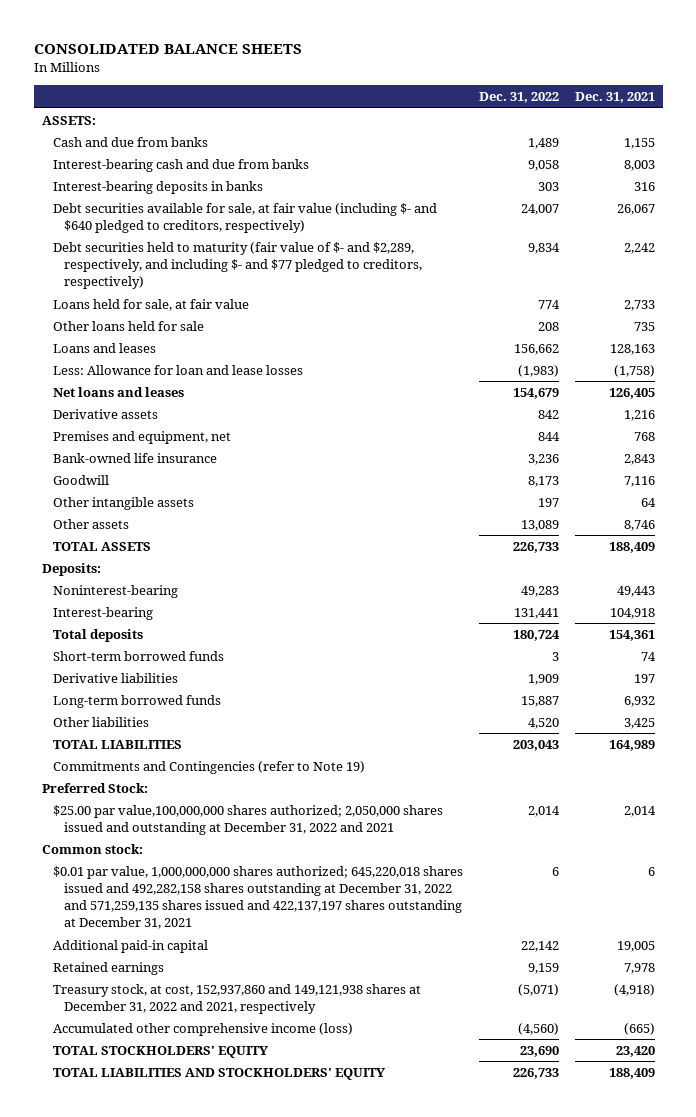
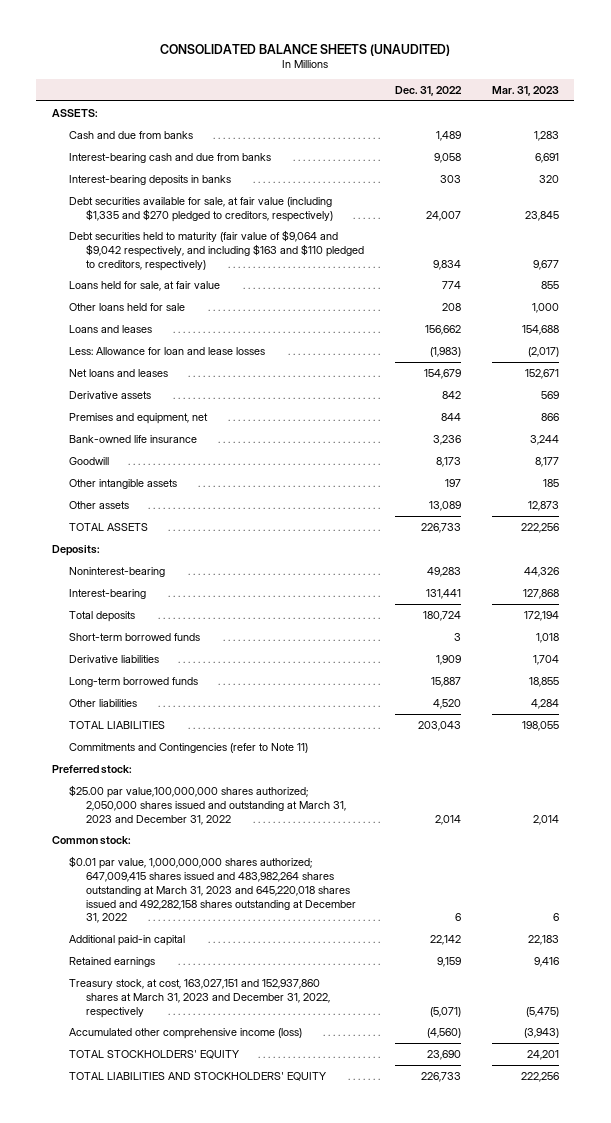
- CONSOLIDATED BALANCE SHEETS
+ CONSOLIDATED BALANCE SHEETS (UNAUDITED)
- | Dec. 31, 2022 | Dec. 31, 2021
+ | Dec. 31, 2022 | Mar. 31, 2023
- Debt securities available for sale, at fair value (including $- and $640 pledged to creditors, respectively) | 24,007 | 26,067
- Debt securities held to maturity (fair value of $- and $2,289, respectively, and including $- and $77 pledged to creditors, respectively) | 9,834 | 2,242
+ Debt securities available for sale, at fair value (including $1,335 and $270 pledged to creditors, respectively) | 24,007 | 23,845
+ Debt securities held to maturity (fair value of $9,064 and $9,042 respectively, and including $163 and $110 pledged to creditors, respectively) | 9,834 | 9,677
- Commitments and Contingencies (refer to Note 19)
- Preferred Stock:
- $25.00 par value,100,000,000 shares authorized; 2,050,000 shares issued and outstanding at December 31, 2022 and 2021 | 2,014 | 2,014
+ Commitments and Contingencies (refer to Note 11)
+ Preferred stock:
+ $25.00 par value,100,000,000 shares authorized; 2,050,000 shares issued and outstanding at March 31, 2023 and December 31, 2022 | 2,014 | 2,014
- $0.01 par value, 1,000,000,000 shares authorized; 645,220,018 shares issued and 492,282,158 shares outstanding at December 31, 2022 and 571,259,135 shares issued and 422,137,197 shares outstanding at December 31, 2021 | 6 | 6
+ $0.01 par value, 1,000,000,000 shares authorized; 647,009,415 shares issued and 483,982,264 shares outstanding at March 31, 2023 and 645,220,018 shares issued and 492,282,158 shares outstanding at December 31, 2022 | 6 | 6
- Treasury stock, at cost, 152,937,860 and 149,121,938 shares at December 31, 2022 and 2021, respectively | (5,071) | (4,918)
+ Treasury stock, at cost, 163,027,151 and 152,937,860 shares at March 31, 2023 and December 31, 2022, respectively | (5,071) | (5,475)

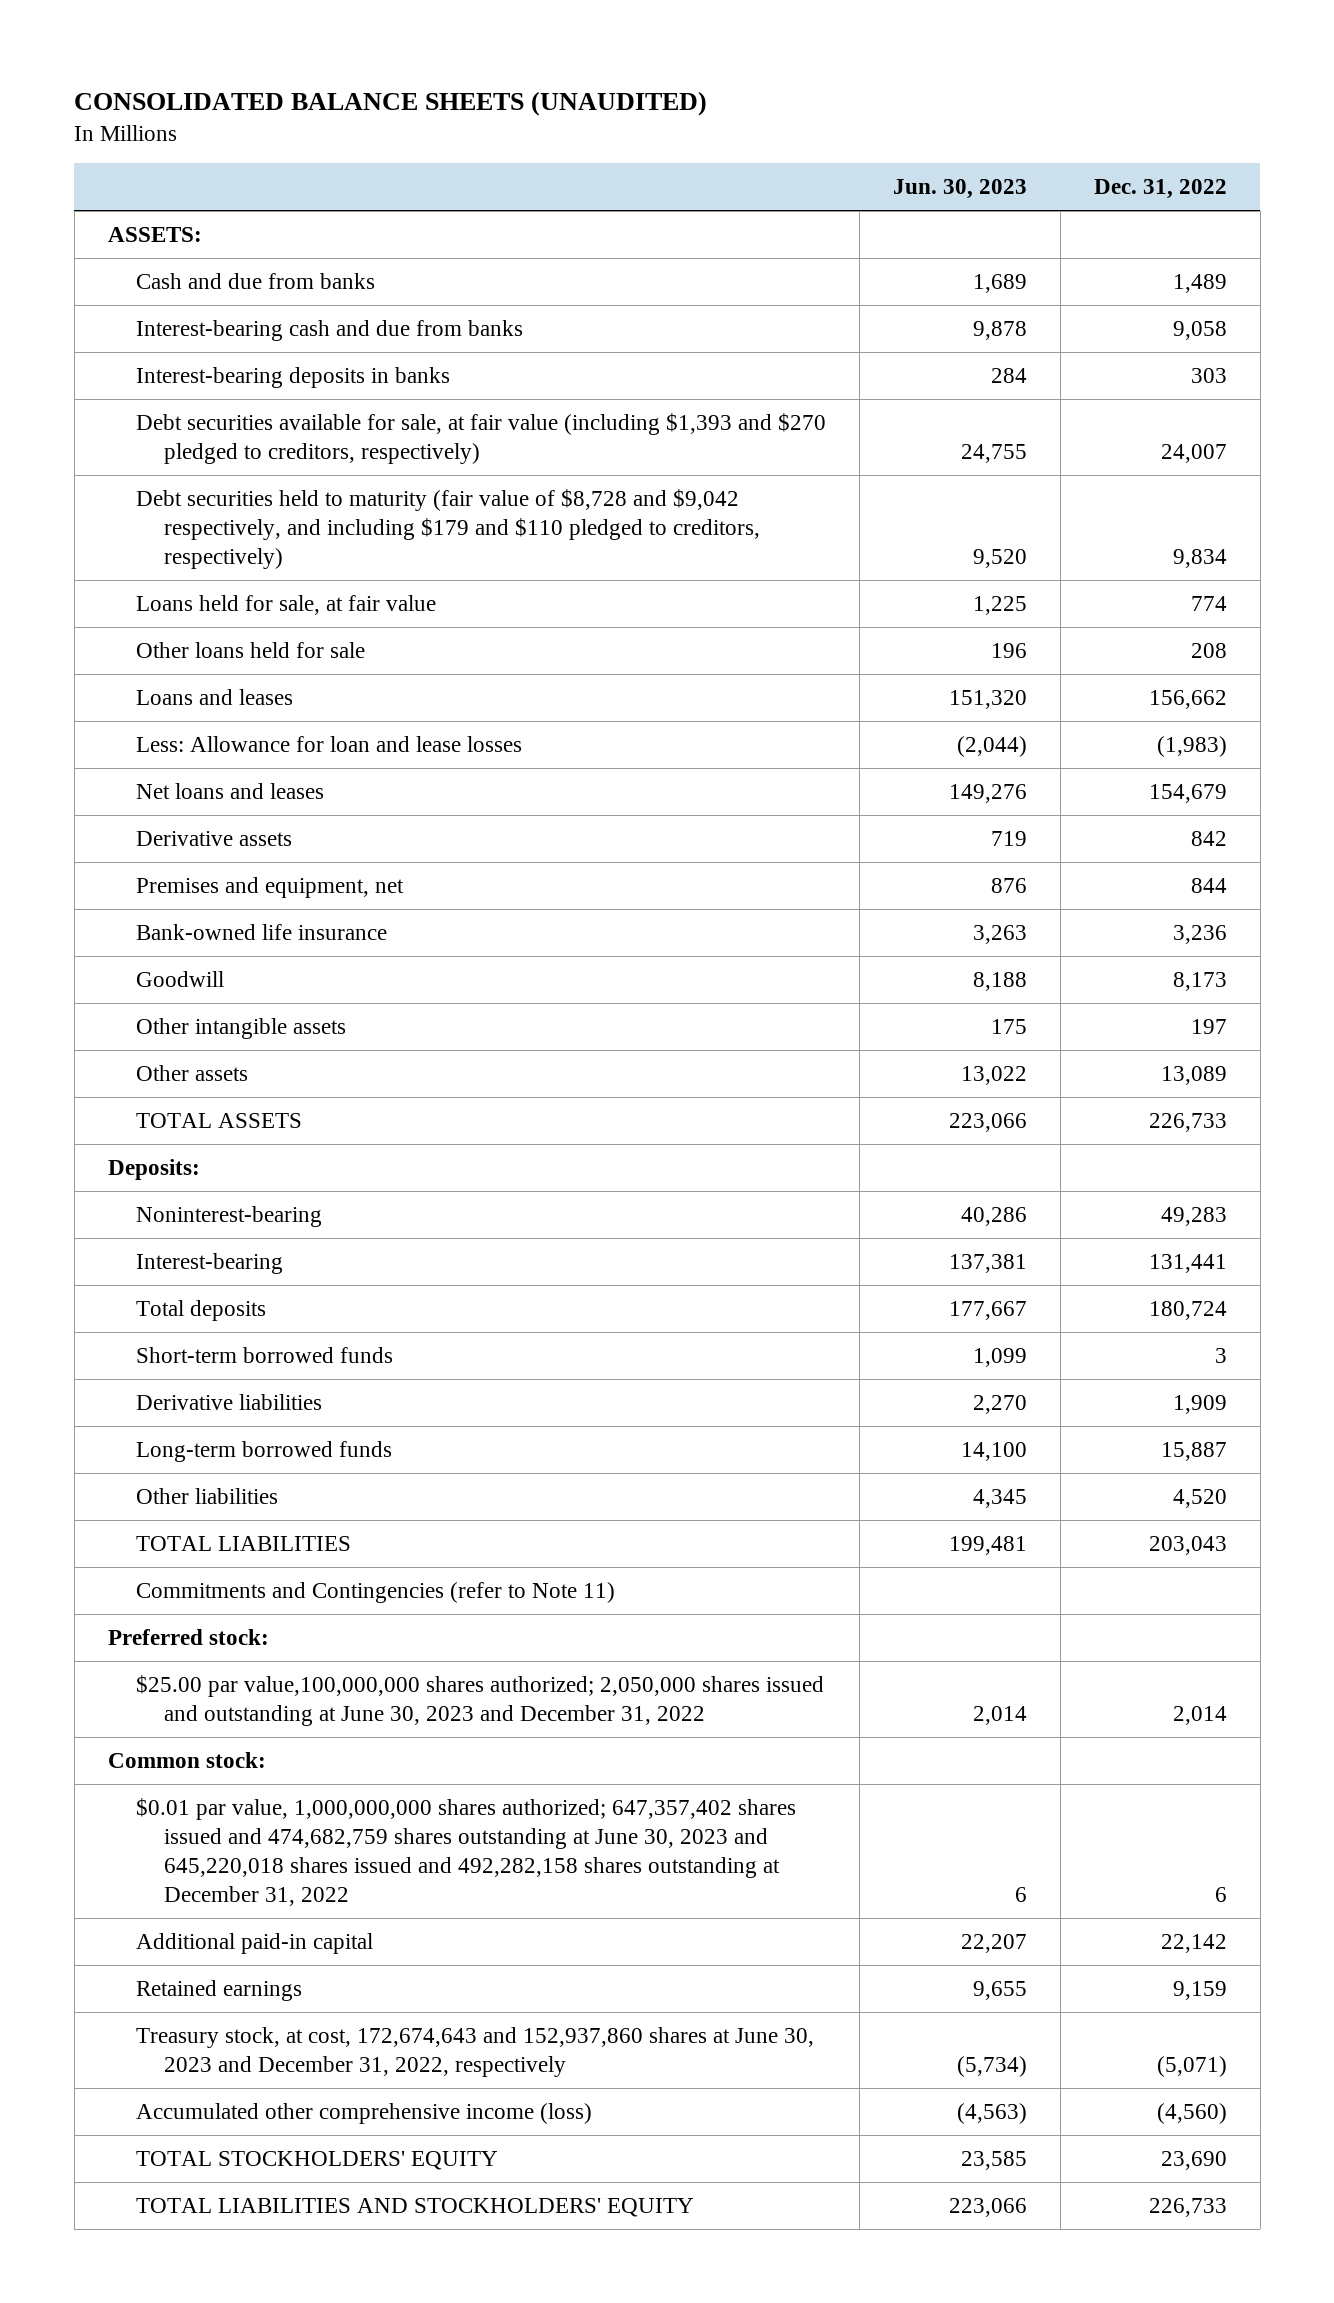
- | Dec. 31, 2022 | Mar. 31, 2023
+ | Jun. 30, 2023 | Dec. 31, 2022
- Debt securities available for sale, at fair value (including $1,335 and $270 pledged to creditors, respectively) | 24,007 | 23,845
- Debt securities held to maturity (fair value of $9,064 and $9,042 respectively, and including $163 and $110 pledged to creditors, respectively) | 9,834 | 9,677
+ Debt securities available for sale, at fair value (including $1,393 and $270 pledged to creditors, respectively) | 24,755 | 24,007
+ Debt securities held to maturity (fair value of $8,728 and $9,042 respectively, and including $179 and $110 pledged to creditors, respectively) | 9,520 | 9,834
- $25.00 par value,100,000,000 shares authorized; 2,050,000 shares issued and outstanding at March 31, 2023 and December 31, 2022 | 2,014 | 2,014
+ $25.00 par value,100,000,000 shares authorized; 2,050,000 shares issued and outstanding at June 30, 2023 and December 31, 2022 | 2,014 | 2,014
- $0.01 par value, 1,000,000,000 shares authorized; 647,009,415 shares issued and 483,982,264 shares outstanding at March 31, 2023 and 645,220,018 shares issued and 492,282,158 shares outstanding at December 31, 2022 | 6 | 6
+ $0.01 par value, 1,000,000,000 shares authorized; 647,357,402 shares issued and 474,682,759 shares outstanding at June 30, 2023 and 645,220,018 shares issued and 492,282,158 shares outstanding at December 31, 2022 | 6 | 6
- Treasury stock, at cost, 163,027,151 and 152,937,860 shares at March 31, 2023 and December 31, 2022, respectively | (5,071) | (5,475)
+ Treasury stock, at cost, 172,674,643 and 152,937,860 shares at June 30, 2023 and December 31, 2022, respectively | (5,734) | (5,071)

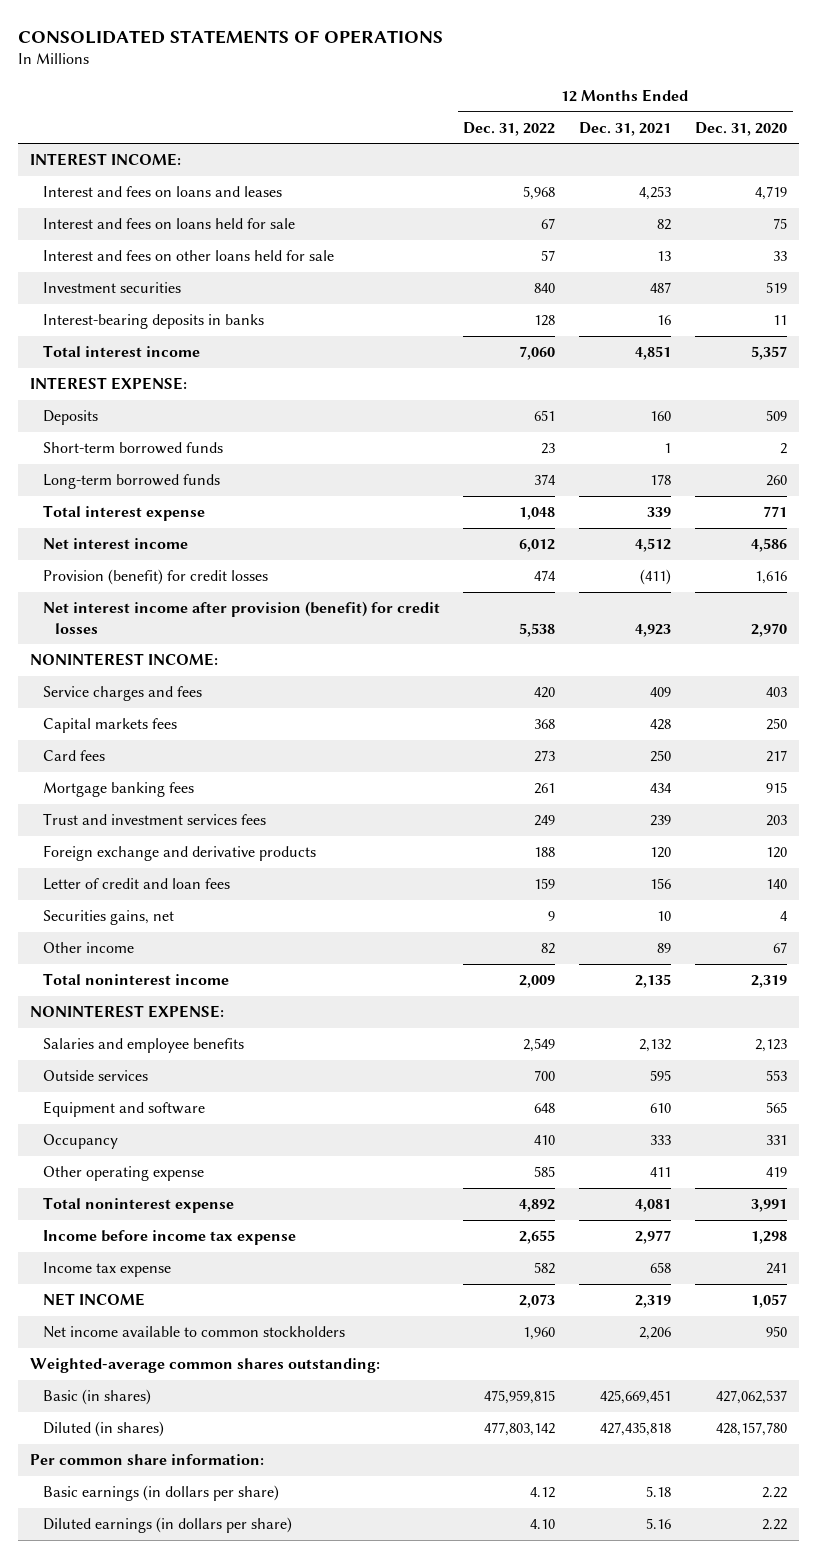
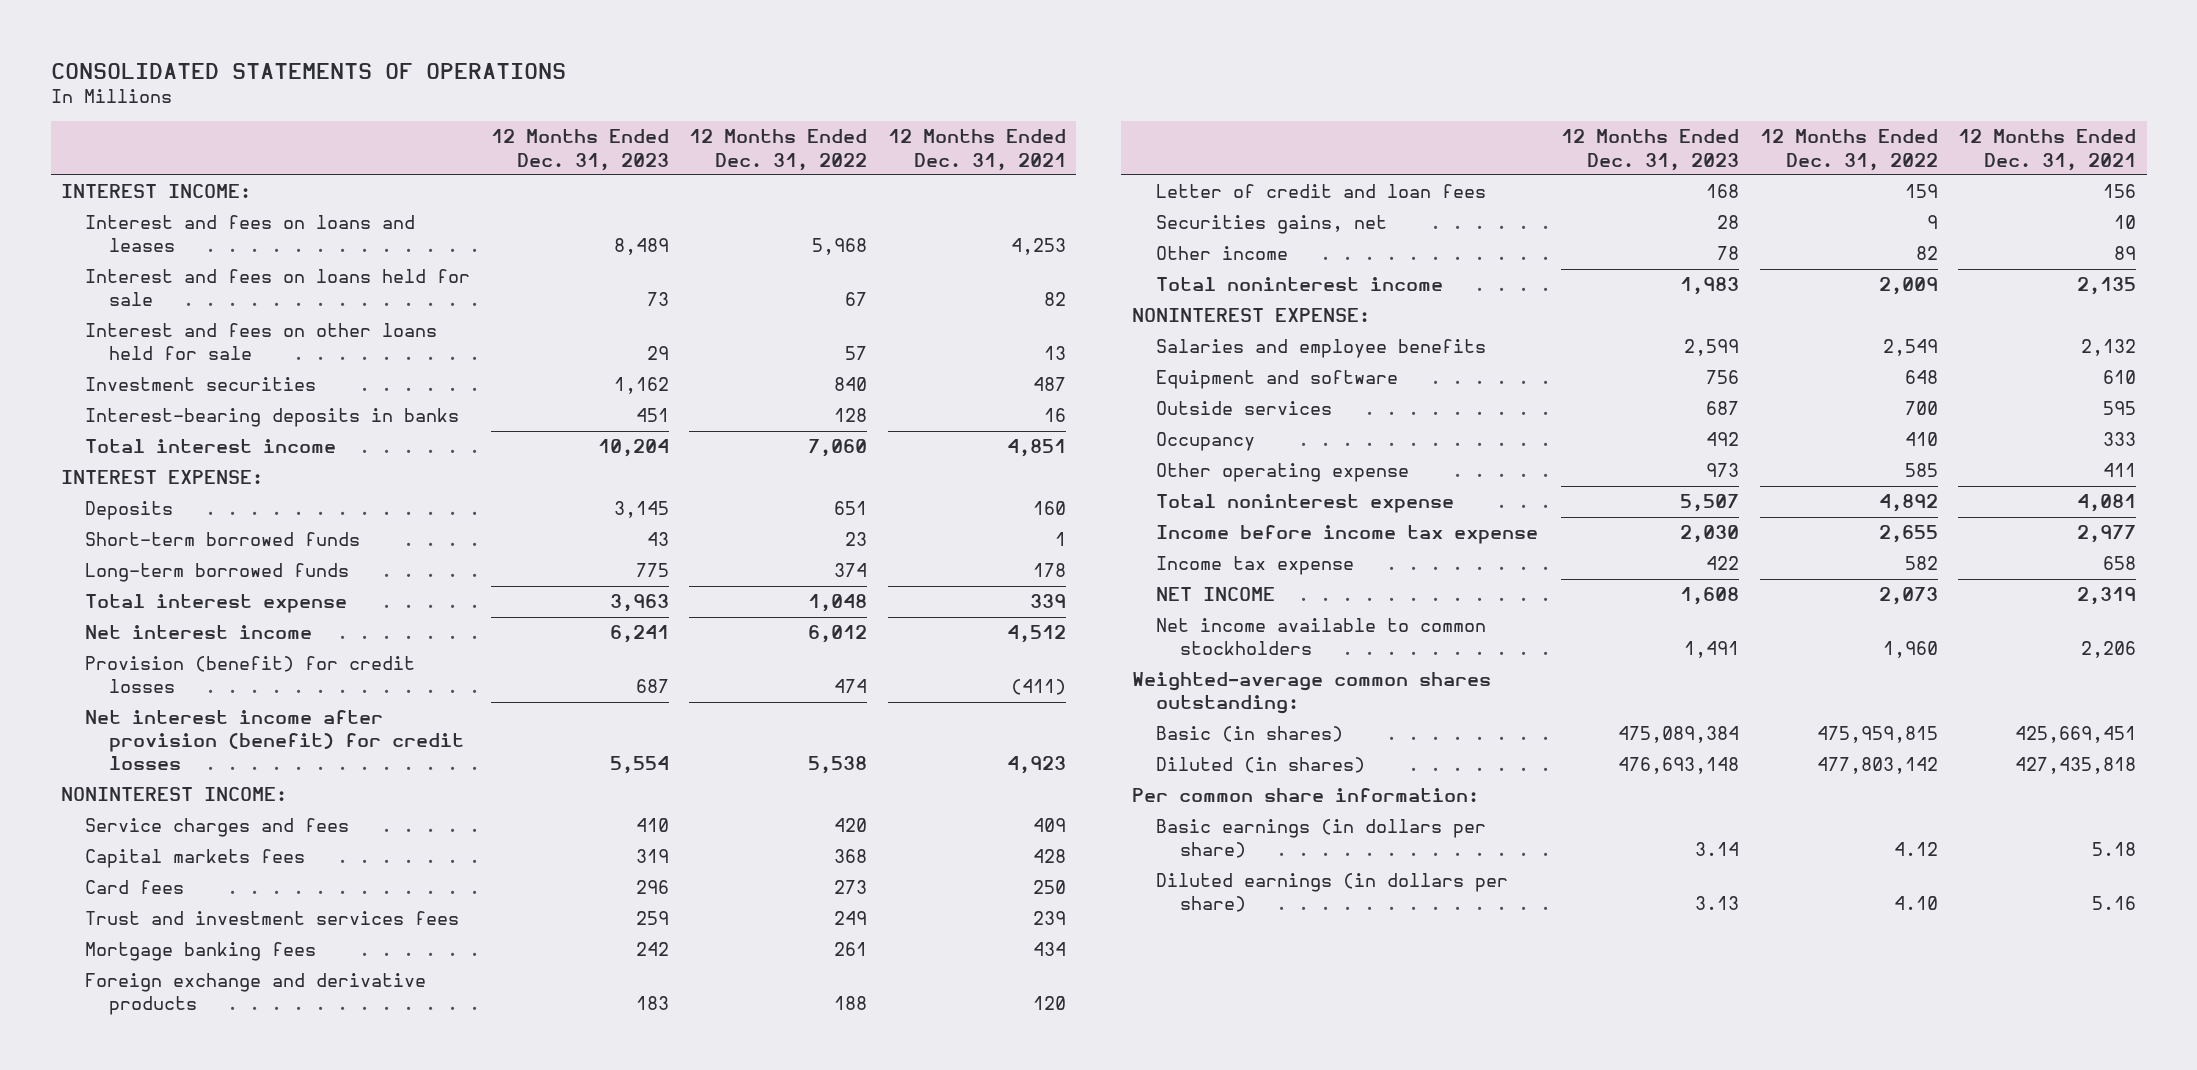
- | 12 Months Ended Dec. 31, 2022 | 12 Months Ended Dec. 31, 2021 | 12 Months Ended Dec. 31, 2020
+ | 12 Months Ended Dec. 31, 2023 | 12 Months Ended Dec. 31, 2022 | 12 Months Ended Dec. 31, 2021
moved down: Mortgage banking fees | 242 | 261 | 434
moved down: Outside services | 687 | 700 | 595

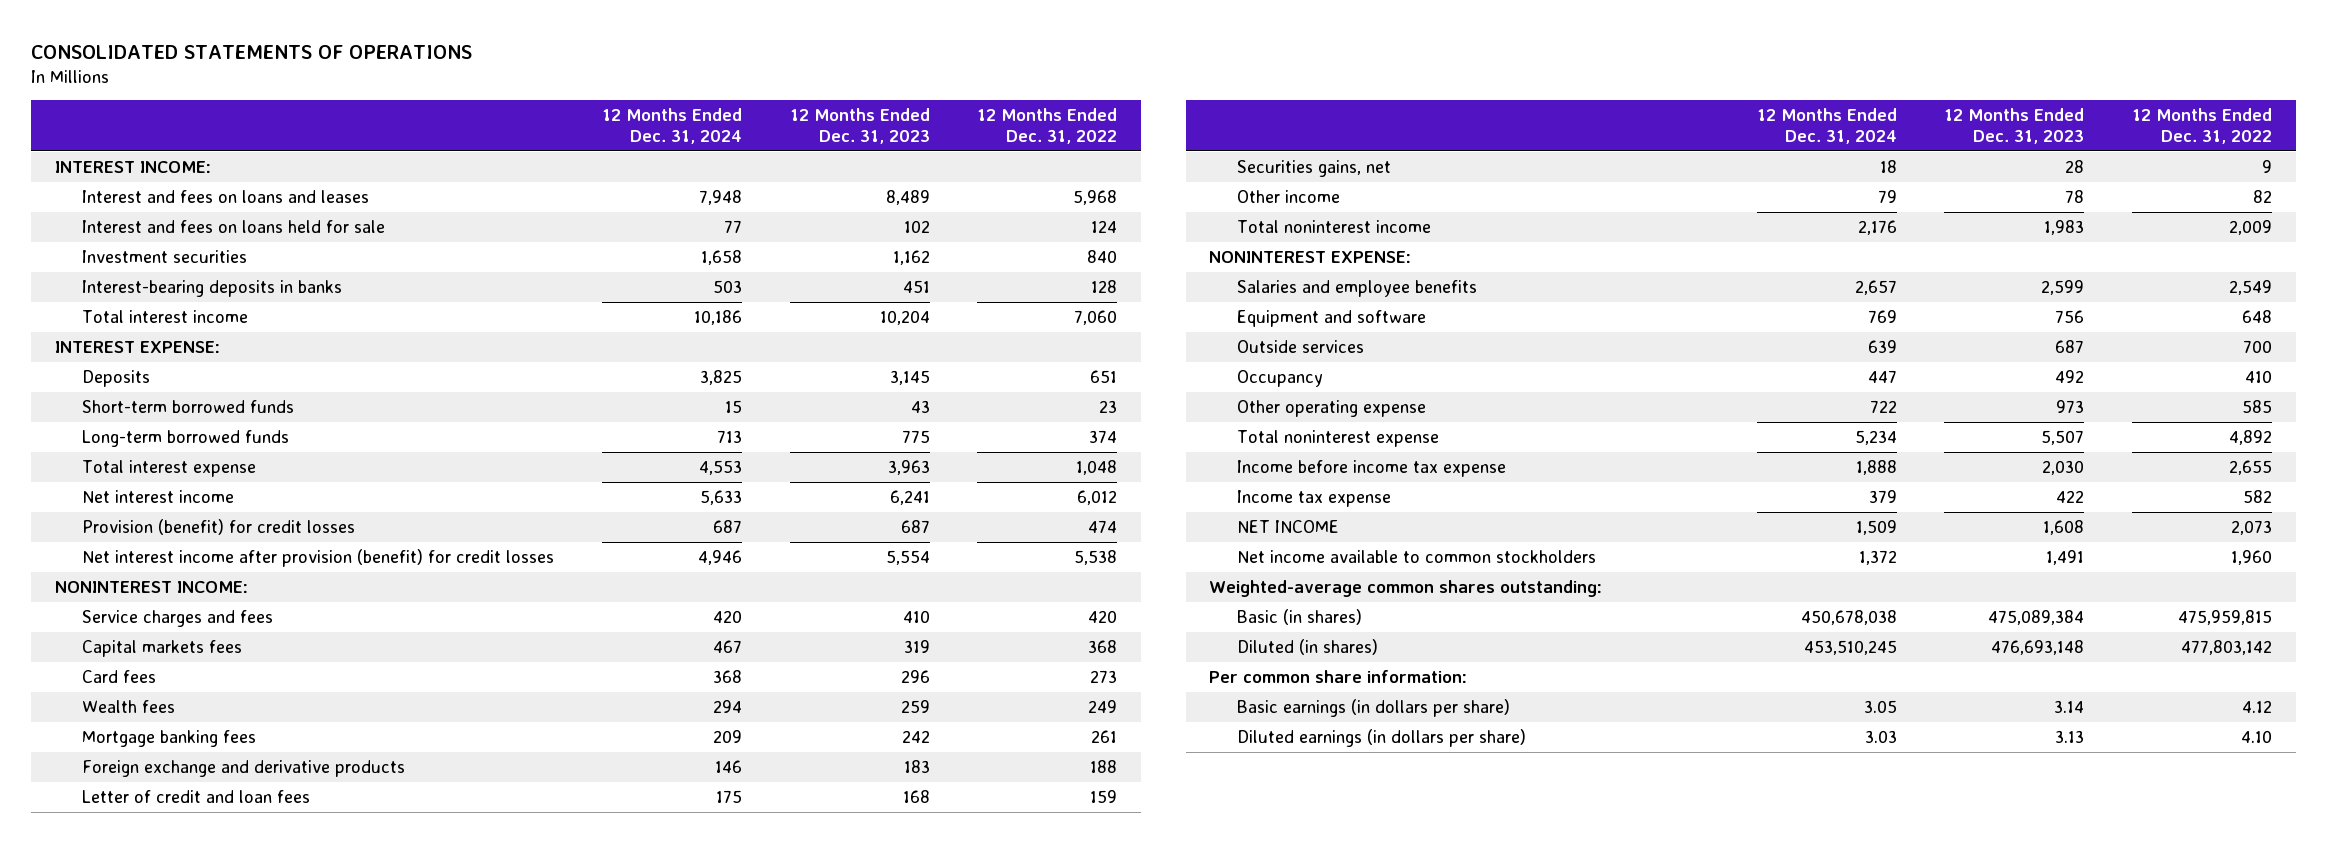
- | 12 Months Ended Dec. 31, 2023 | 12 Months Ended Dec. 31, 2022 | 12 Months Ended Dec. 31, 2021
+ | 12 Months Ended Dec. 31, 2024 | 12 Months Ended Dec. 31, 2023 | 12 Months Ended Dec. 31, 2022
- Interest and fees on loans held for sale | 73 | 67 | 82
- Interest and fees on other loans held for sale | 29 | 57 | 13
+ Interest and fees on loans held for sale | 77 | 102 | 124
- Trust and investment services fees | 259 | 249 | 239
+ Wealth fees | 294 | 259 | 249

